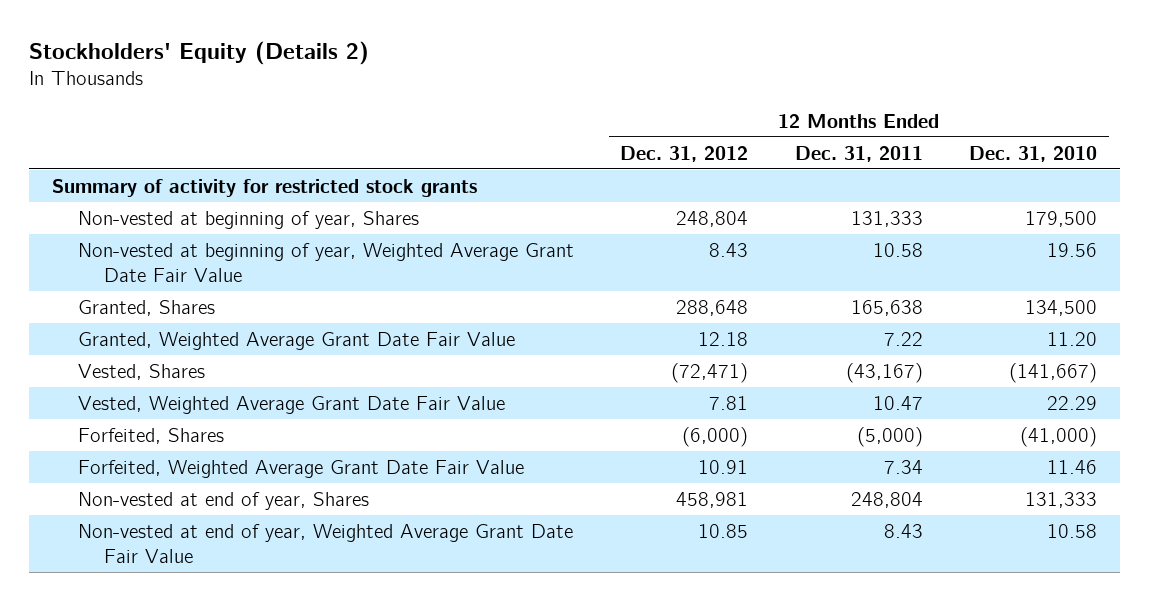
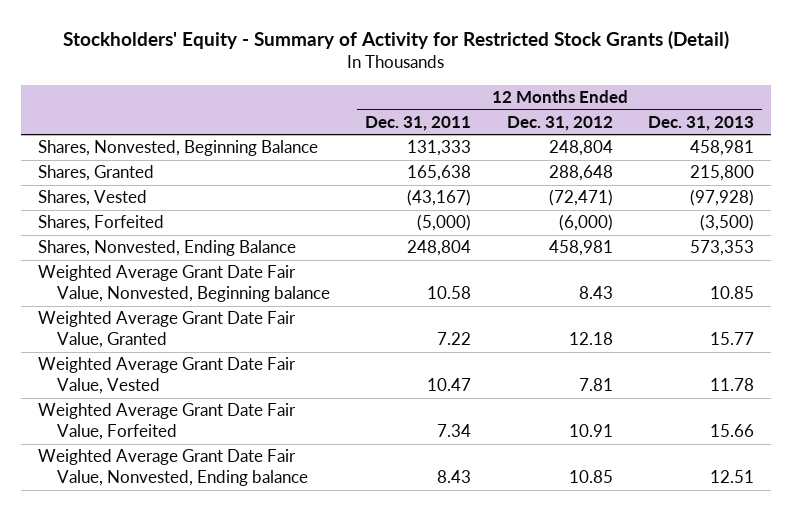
- Stockholders' Equity (Details 2)
+ Stockholders' Equity - Summary of Activity for Restricted Stock Grants (Detail)
- | 12 Months Ended Dec. 31, 2012 | 12 Months Ended Dec. 31, 2011 | 12 Months Ended Dec. 31, 2010
+ | 12 Months Ended Dec. 31, 2011 | 12 Months Ended Dec. 31, 2012 | 12 Months Ended Dec. 31, 2013
- Summary of activity for restricted stock grants
- Non-vested at beginning of year, Shares | 248,804 | 131,333 | 179,500
- Non-vested at beginning of year, Weighted Average Grant Date Fair Value | 8.43 | 10.58 | 19.56
- Granted, Shares | 288,648 | 165,638 | 134,500
- Granted, Weighted Average Grant Date Fair Value | 12.18 | 7.22 | 11.20
- Vested, Shares | (72,471) | (43,167) | (141,667)
- Vested, Weighted Average Grant Date Fair Value | 7.81 | 10.47 | 22.29
- Forfeited, Shares | (6,000) | (5,000) | (41,000)
- Forfeited, Weighted Average Grant Date Fair Value | 10.91 | 7.34 | 11.46
- Non-vested at end of year, Shares | 458,981 | 248,804 | 131,333
- Non-vested at end of year, Weighted Average Grant Date Fair Value | 10.85 | 8.43 | 10.58
+ Shares, Nonvested, Beginning Balance | 131,333 | 248,804 | 458,981
+ Shares, Granted | 165,638 | 288,648 | 215,800
+ Shares, Vested | (43,167) | (72,471) | (97,928)
+ Shares, Forfeited | (5,000) | (6,000) | (3,500)
+ Shares, Nonvested, Ending Balance | 248,804 | 458,981 | 573,353
+ Weighted Average Grant Date Fair Value, Nonvested, Beginning balance | 10.58 | 8.43 | 10.85
+ Weighted Average Grant Date Fair Value, Granted | 7.22 | 12.18 | 15.77
+ Weighted Average Grant Date Fair Value, Vested | 10.47 | 7.81 | 11.78
+ Weighted Average Grant Date Fair Value, Forfeited | 7.34 | 10.91 | 15.66
+ Weighted Average Grant Date Fair Value, Nonvested, Ending balance | 8.43 | 10.85 | 12.51

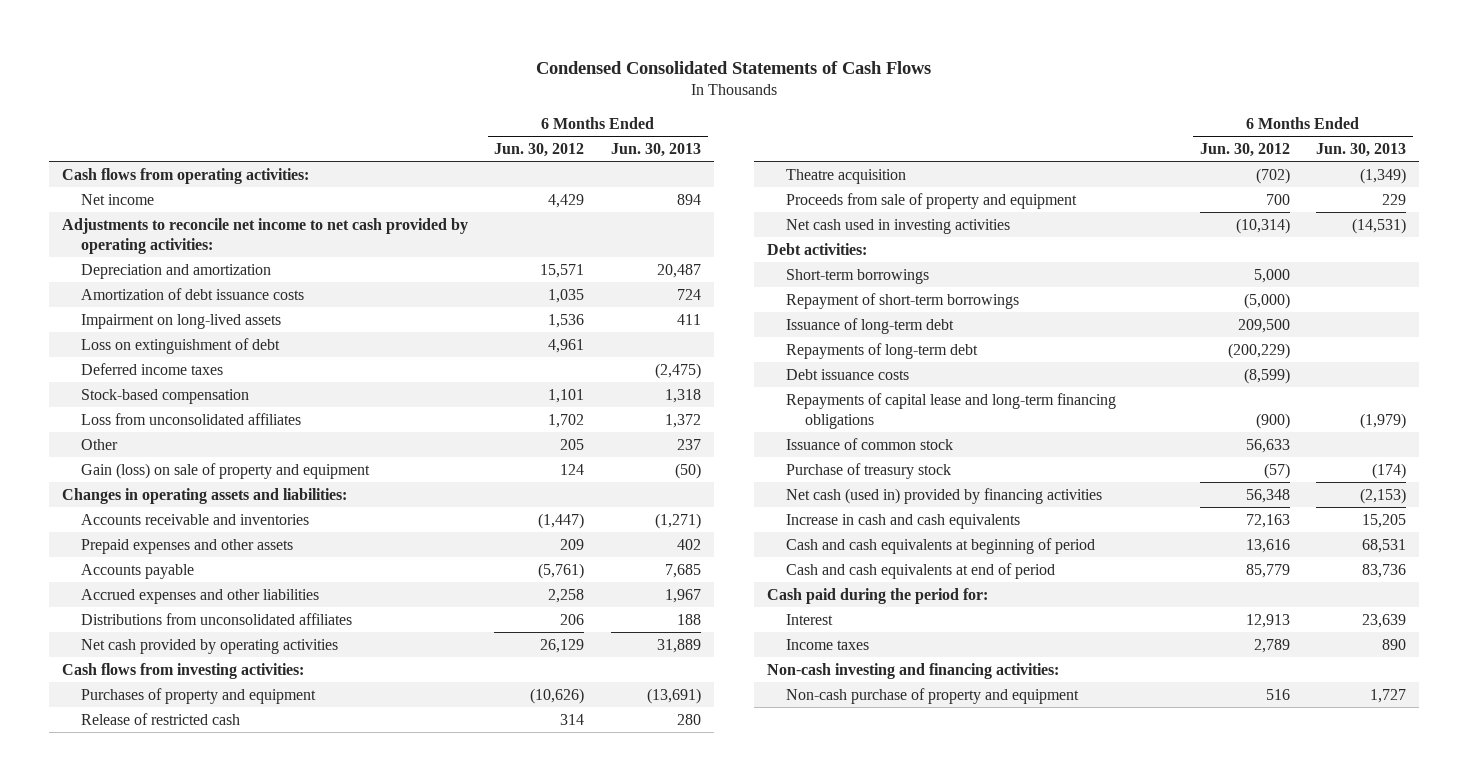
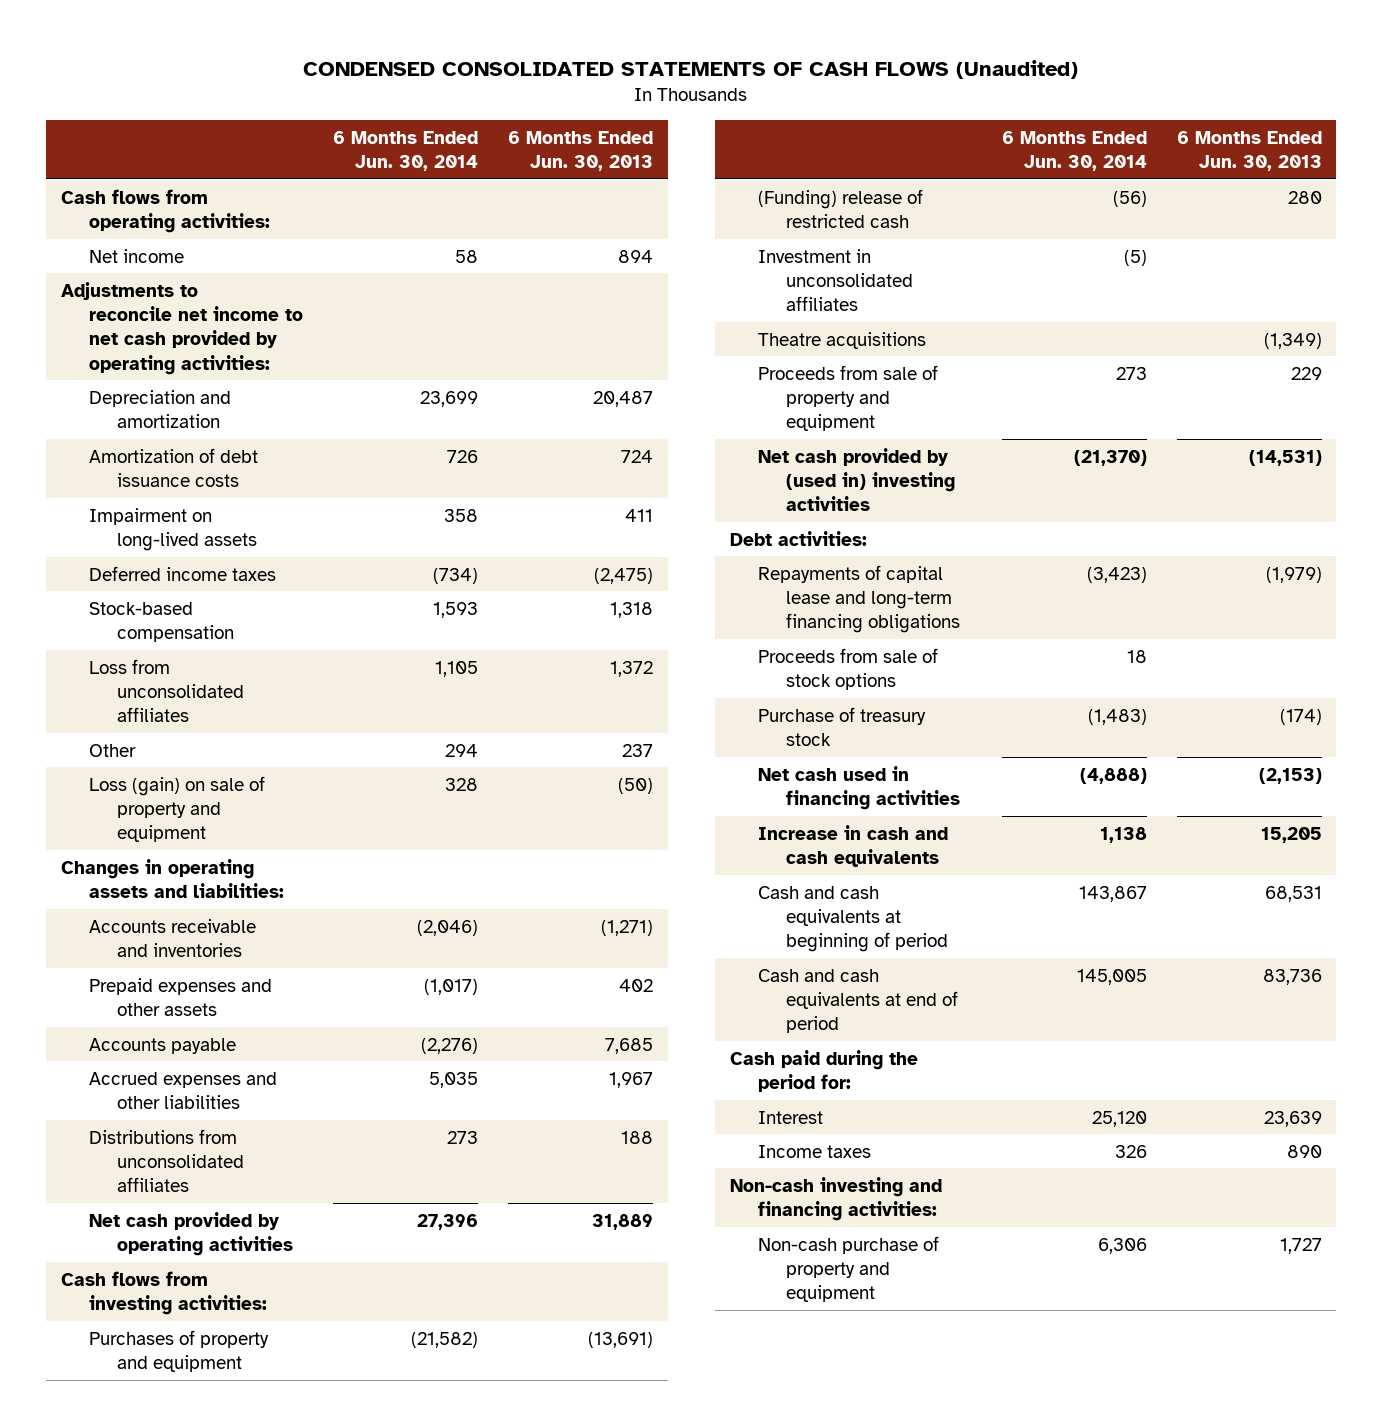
- Condensed Consolidated Statements of Cash Flows
+ CONDENSED CONSOLIDATED STATEMENTS OF CASH FLOWS (Unaudited)
- | 6 Months Ended Jun. 30, 2012 | 6 Months Ended Jun. 30, 2013
+ | 6 Months Ended Jun. 30, 2014 | 6 Months Ended Jun. 30, 2013
- Loss on extinguishment of debt | 4,961 |
- Gain (loss) on sale of property and equipment | 124 | (50)
+ Loss (gain) on sale of property and equipment | 328 | (50)
- Release of restricted cash | 314 | 280
- Theatre acquisition | (702) | (1,349)
+ (Funding) release of restricted cash | (56) | 280
+ Investment in unconsolidated affiliates | (5) |
+ Theatre acquisitions | | (1,349)
- Net cash used in investing activities | (10,314) | (14,531)
+ Net cash provided by (used in) investing activities | (21,370) | (14,531)
- Short-term borrowings | 5,000 |
- Repayment of short-term borrowings | (5,000) |
- Issuance of long-term debt | 209,500 |
- Repayments of long-term debt | (200,229) |
- Debt issuance costs | (8,599) |
- Issuance of common stock | 56,633 |
+ Proceeds from sale of stock options | 18 |
- Net cash (used in) provided by financing activities | 56,348 | (2,153)
+ Net cash used in financing activities | (4,888) | (2,153)

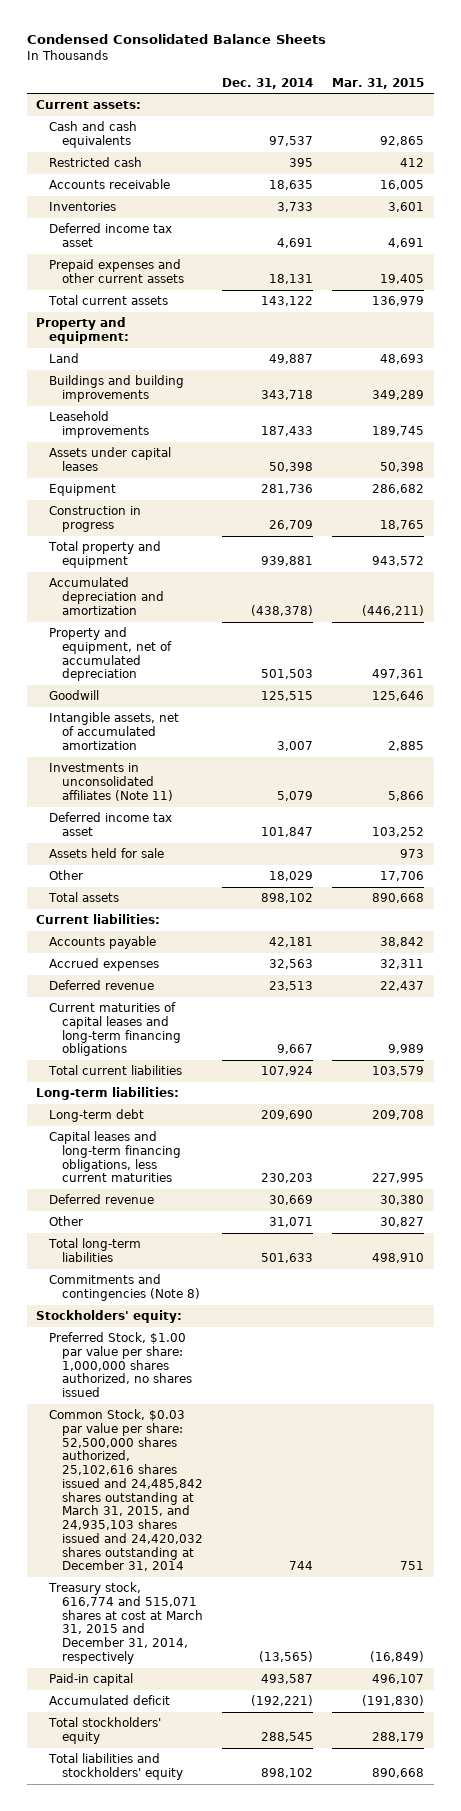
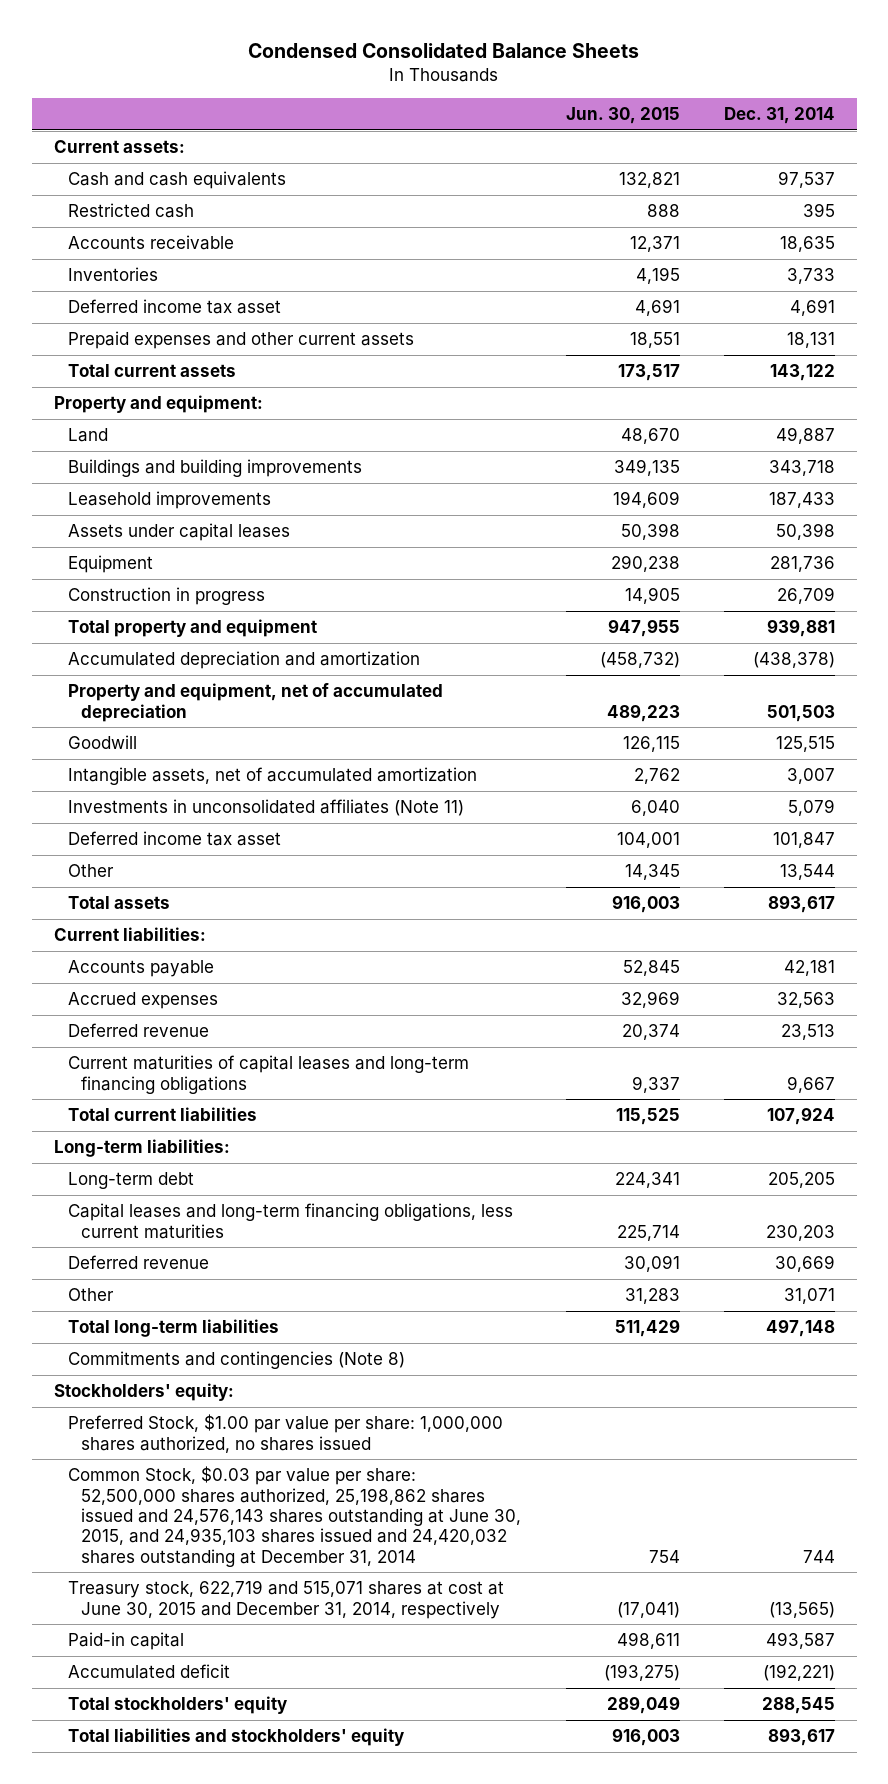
- | Dec. 31, 2014 | Mar. 31, 2015
+ | Jun. 30, 2015 | Dec. 31, 2014
- Assets held for sale | | 973
- Other | 18,029 | 17,706
- Total assets | 898,102 | 890,668
+ Other | 14,345 | 13,544
+ Total assets | 916,003 | 893,617
- Long-term debt | 209,690 | 209,708
+ Long-term debt | 224,341 | 205,205
- Total long-term liabilities | 501,633 | 498,910
+ Total long-term liabilities | 511,429 | 497,148
- Common Stock, $0.03 par value per share: 52,500,000 shares authorized, 25,102,616 shares issued and 24,485,842 shares outstanding at March 31, 2015, and 24,935,103 shares issued and 24,420,032 shares outstanding at December 31, 2014 | 744 | 751
- Treasury stock, 616,774 and 515,071 shares at cost at March 31, 2015 and December 31, 2014, respectively | (13,565) | (16,849)
+ Common Stock, $0.03 par value per share: 52,500,000 shares authorized, 25,198,862 shares issued and 24,576,143 shares outstanding at June 30, 2015, and 24,935,103 shares issued and 24,420,032 shares outstanding at December 31, 2014 | 754 | 744
+ Treasury stock, 622,719 and 515,071 shares at cost at June 30, 2015 and December 31, 2014, respectively | (17,041) | (13,565)
- Total liabilities and stockholders' equity | 898,102 | 890,668
+ Total liabilities and stockholders' equity | 916,003 | 893,617

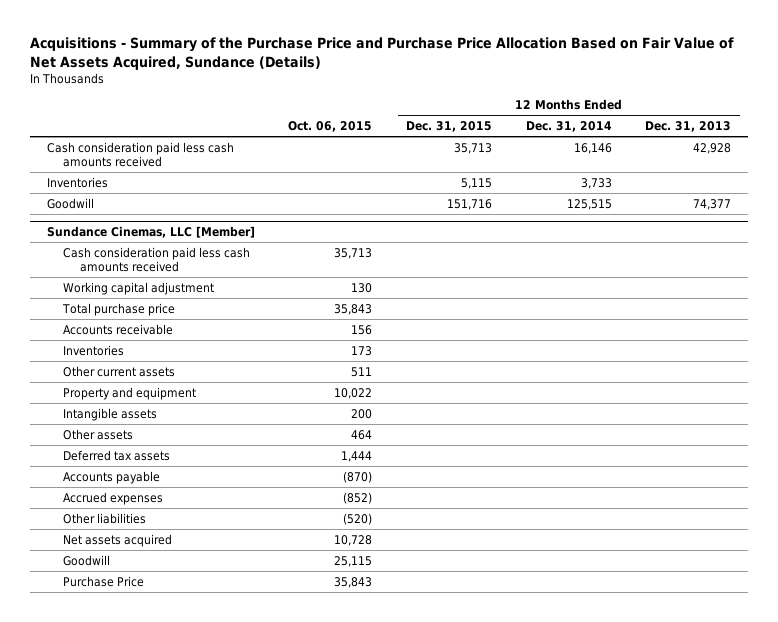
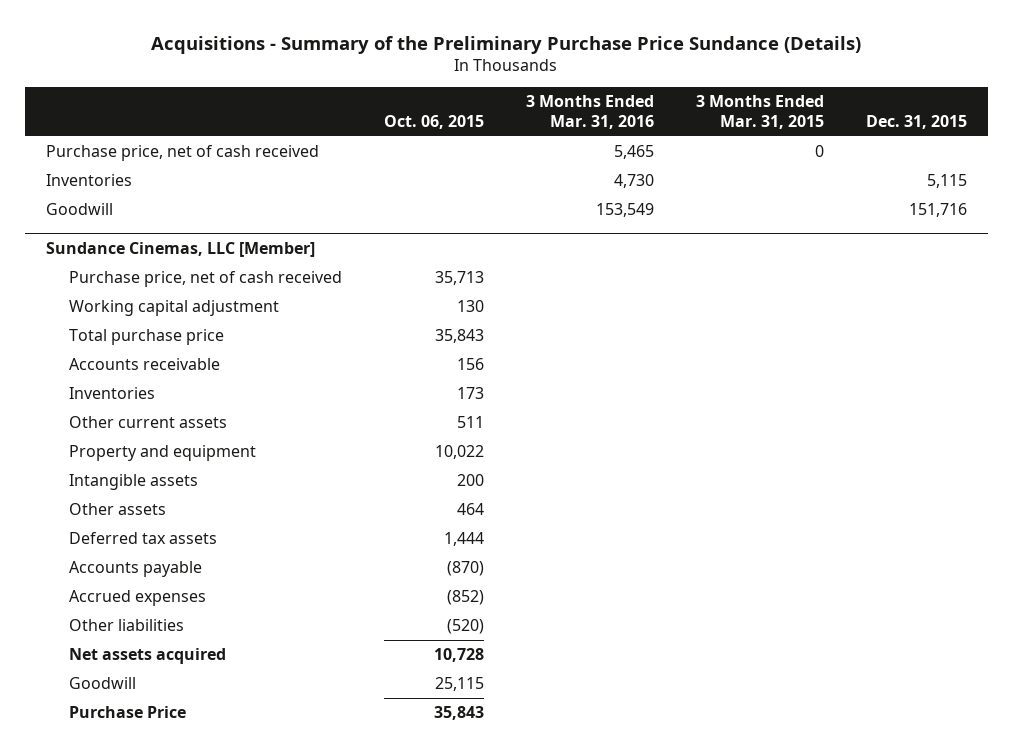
- Acquisitions - Summary of the Purchase Price and Purchase Price Allocation Based on Fair Value of Net Assets Acquired, Sundance (Details)
+ Acquisitions - Summary of the Preliminary Purchase Price Sundance (Details)
- | Oct. 06, 2015 | 12 Months Ended Dec. 31, 2015 | 12 Months Ended Dec. 31, 2014 | 12 Months Ended Dec. 31, 2013
+ | Oct. 06, 2015 | 3 Months Ended Mar. 31, 2016 | 3 Months Ended Mar. 31, 2015 | Dec. 31, 2015
- Cash consideration paid less cash amounts received | | 35,713 | 16,146 | 42,928
+ Purchase price, net of cash received | | 5,465 | 0 |
@ Sundance Cinemas, LLC [Member]
- Cash consideration paid less cash amounts received | 35,713 | | |
+ Purchase price, net of cash received | 35,713 | | |

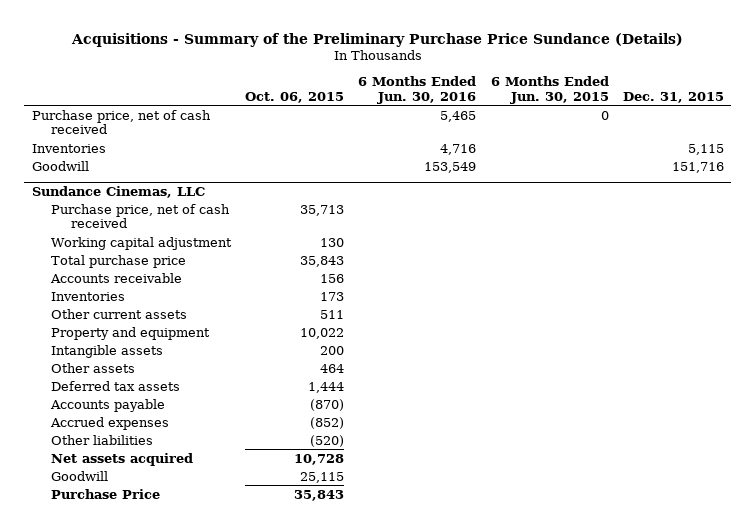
- | Oct. 06, 2015 | 3 Months Ended Mar. 31, 2016 | 3 Months Ended Mar. 31, 2015 | Dec. 31, 2015
+ | Oct. 06, 2015 | 6 Months Ended Jun. 30, 2016 | 6 Months Ended Jun. 30, 2015 | Dec. 31, 2015
- Sundance Cinemas, LLC [Member]
+ Sundance Cinemas, LLC

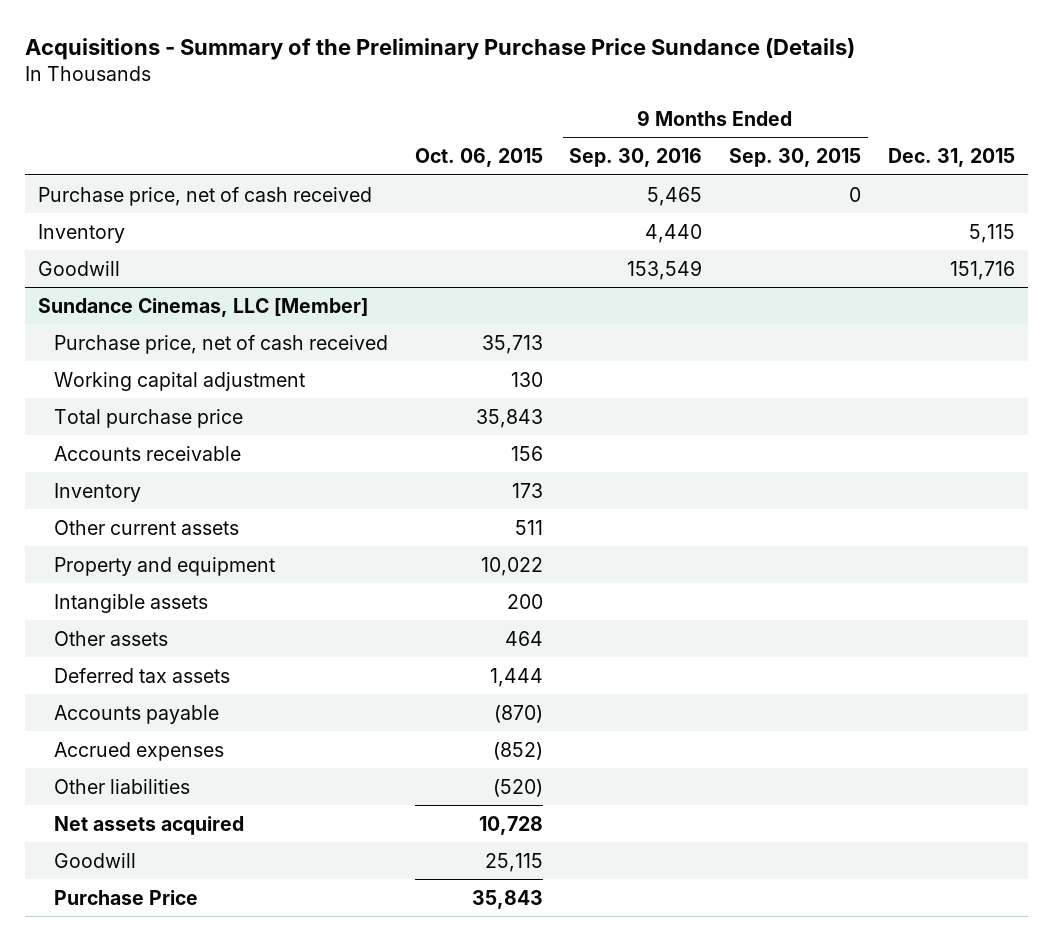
- | Oct. 06, 2015 | 6 Months Ended Jun. 30, 2016 | 6 Months Ended Jun. 30, 2015 | Dec. 31, 2015
+ | Oct. 06, 2015 | 9 Months Ended Sep. 30, 2016 | 9 Months Ended Sep. 30, 2015 | Dec. 31, 2015
- Inventories | | 4,716 | | 5,115
+ Inventory | | 4,440 | | 5,115
- Sundance Cinemas, LLC
+ Sundance Cinemas, LLC [Member]
- Inventories | 173 | | |
+ Inventory | 173 | | |

